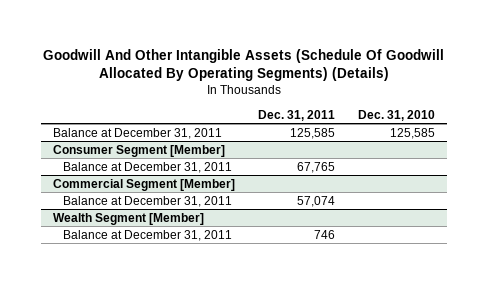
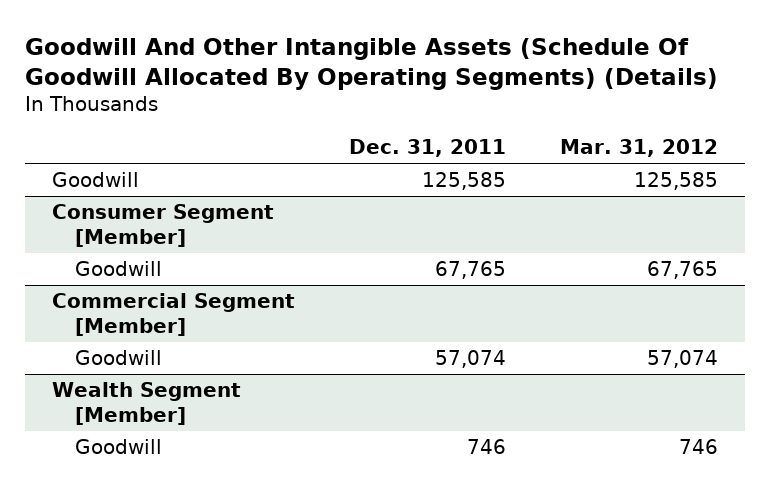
- | Dec. 31, 2011 | Dec. 31, 2010
+ | Dec. 31, 2011 | Mar. 31, 2012
- Balance at December 31, 2011 | 125,585 | 125,585
+ Goodwill | 125,585 | 125,585
@ Consumer Segment [Member]
- Balance at December 31, 2011 | 67,765 |
+ Goodwill | 67,765 | 67,765
@ Commercial Segment [Member]
- Balance at December 31, 2011 | 57,074 |
+ Goodwill | 57,074 | 57,074
@ Wealth Segment [Member]
- Balance at December 31, 2011 | 746 |
+ Goodwill | 746 | 746

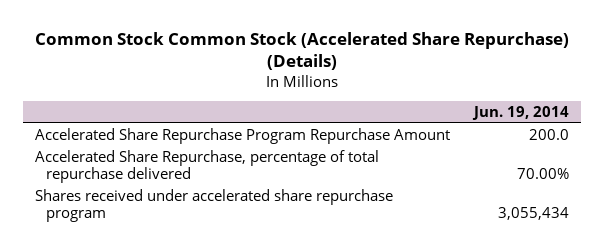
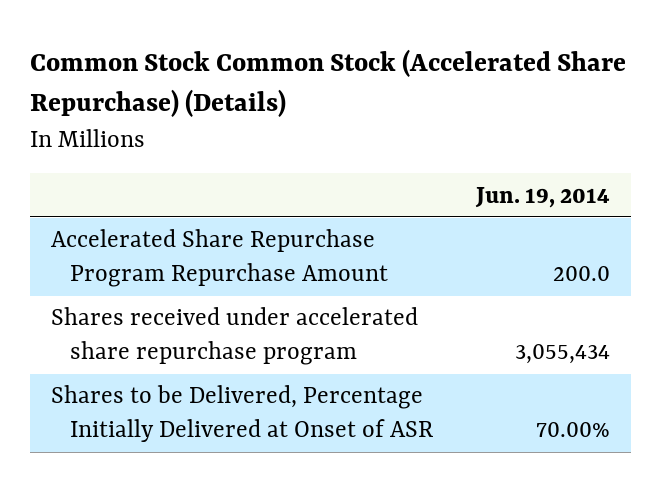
- Accelerated Share Repurchase, percentage of total repurchase delivered | 70.00%
+ Shares to be Delivered, Percentage Initially Delivered at Onset of ASR | 70.00%

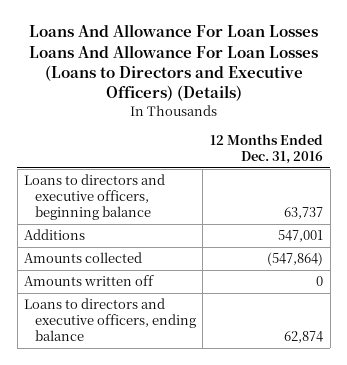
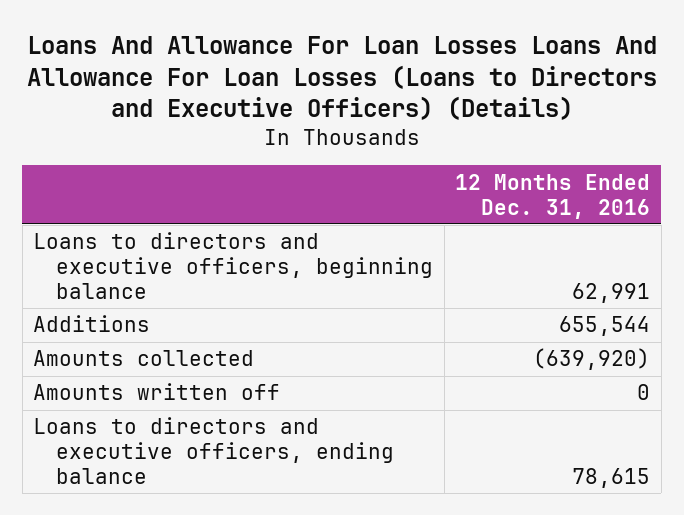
- Loans to directors and executive officers, beginning balance | 63,737
- Additions | 547,001
- Amounts collected | (547,864)
+ Loans to directors and executive officers, beginning balance | 62,991
+ Additions | 655,544
+ Amounts collected | (639,920)
- Loans to directors and executive officers, ending balance | 62,874
+ Loans to directors and executive officers, ending balance | 78,615

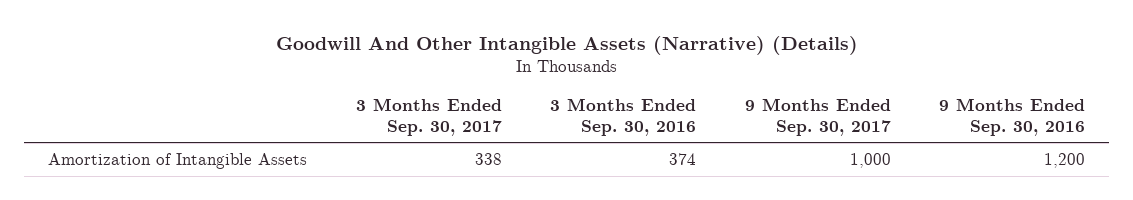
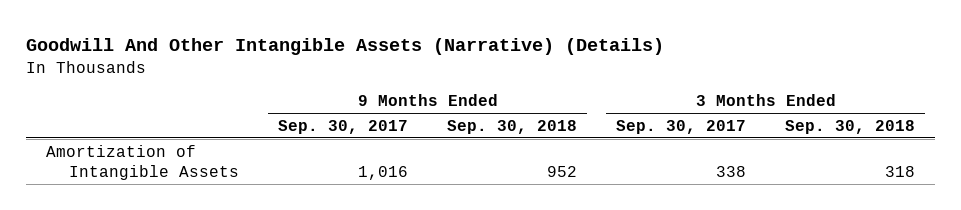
- | 3 Months Ended Sep. 30, 2017 | 3 Months Ended Sep. 30, 2016 | 9 Months Ended Sep. 30, 2017 | 9 Months Ended Sep. 30, 2016
+ | 9 Months Ended Sep. 30, 2017 | 9 Months Ended Sep. 30, 2018 | 3 Months Ended Sep. 30, 2017 | 3 Months Ended Sep. 30, 2018
- Amortization of Intangible Assets | 338 | 374 | 1,000 | 1,200
+ Amortization of Intangible Assets | 1,016 | 952 | 338 | 318

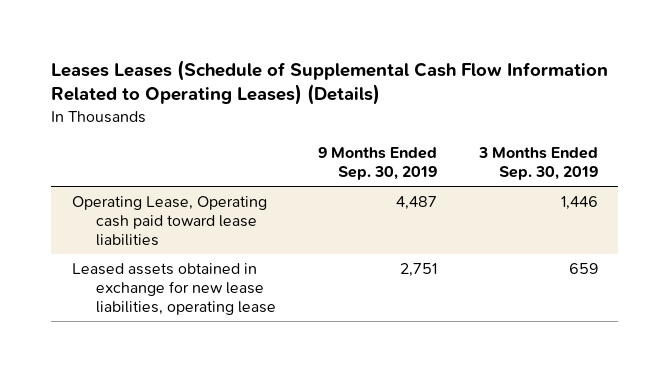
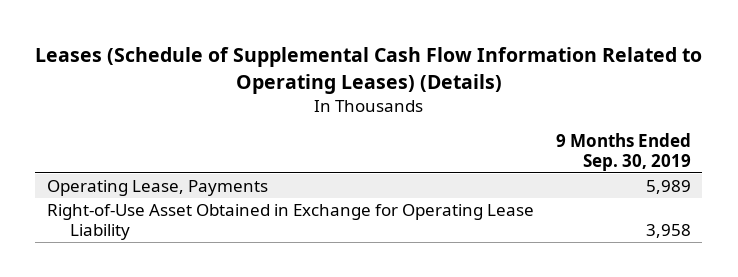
- Leases Leases (Schedule of Supplemental Cash Flow Information Related to Operating Leases) (Details)
+ Leases (Schedule of Supplemental Cash Flow Information Related to Operating Leases) (Details)
- | 9 Months Ended Sep. 30, 2019 | 3 Months Ended Sep. 30, 2019
+ | 9 Months Ended Sep. 30, 2019
- Operating Lease, Operating cash paid toward lease liabilities | 4,487 | 1,446
- Leased assets obtained in exchange for new lease liabilities, operating lease | 2,751 | 659
+ Operating Lease, Payments | 5,989
+ Right-of-Use Asset Obtained in Exchange for Operating Lease Liability | 3,958

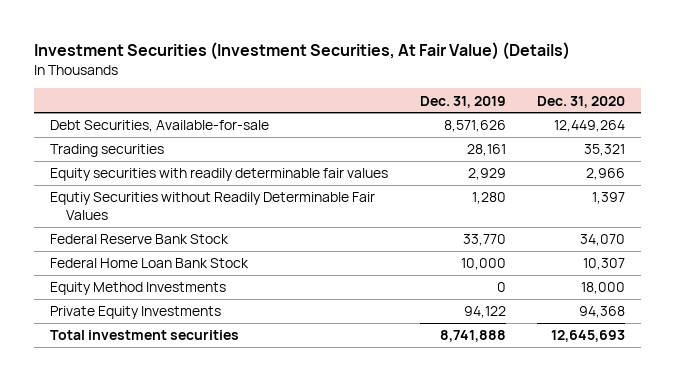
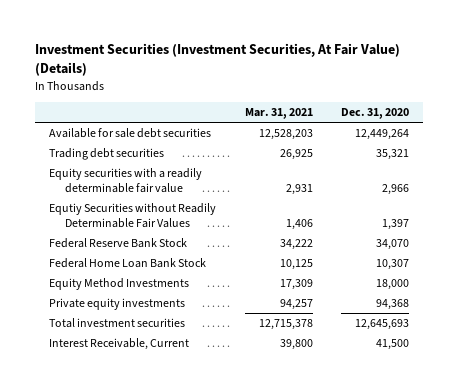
- | Dec. 31, 2019 | Dec. 31, 2020
+ | Mar. 31, 2021 | Dec. 31, 2020
- Debt Securities, Available-for-sale | 8,571,626 | 12,449,264
- Trading securities | 28,161 | 35,321
- Equity securities with readily determinable fair values | 2,929 | 2,966
+ Available for sale debt securities | 12,528,203 | 12,449,264
+ Trading debt securities | 26,925 | 35,321
+ Equity securities with a readily determinable fair value | 2,931 | 2,966
- Private Equity Investments | 94,122 | 94,368
+ Private equity investments | 94,257 | 94,368
+ Interest Receivable, Current | 39,800 | 41,500

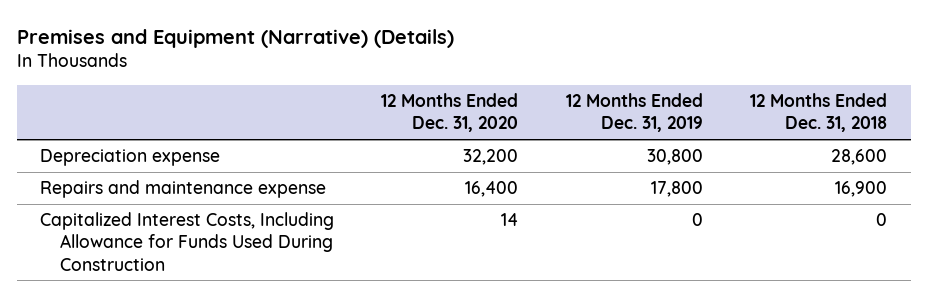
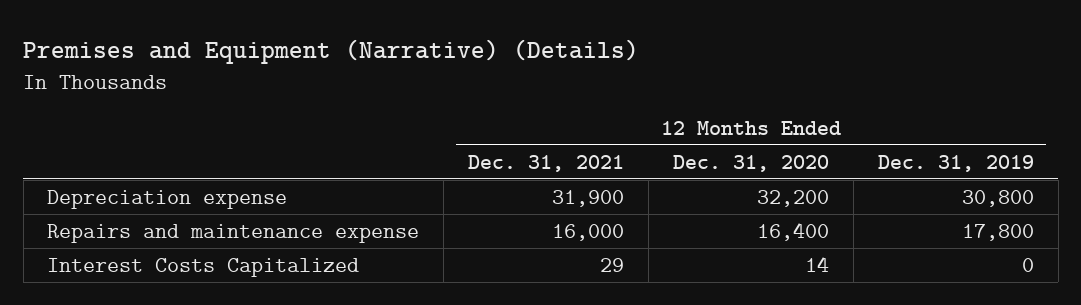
- | 12 Months Ended Dec. 31, 2020 | 12 Months Ended Dec. 31, 2019 | 12 Months Ended Dec. 31, 2018
+ | 12 Months Ended Dec. 31, 2021 | 12 Months Ended Dec. 31, 2020 | 12 Months Ended Dec. 31, 2019
- Capitalized Interest Costs, Including Allowance for Funds Used During Construction | 14 | 0 | 0
+ Interest Costs Capitalized | 29 | 14 | 0

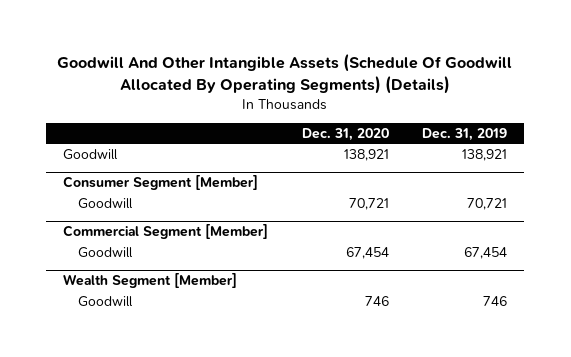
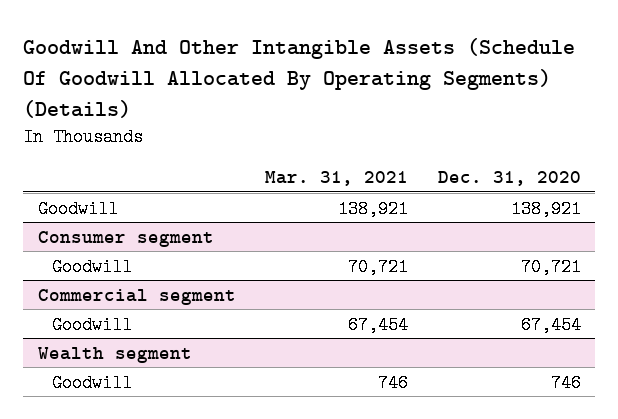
- | Dec. 31, 2020 | Dec. 31, 2019
+ | Mar. 31, 2021 | Dec. 31, 2020
- Consumer Segment [Member]
+ Consumer segment
- Commercial Segment [Member]
+ Commercial segment
- Wealth Segment [Member]
+ Wealth segment

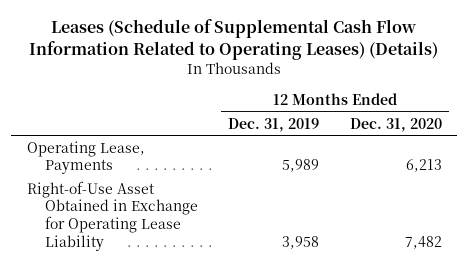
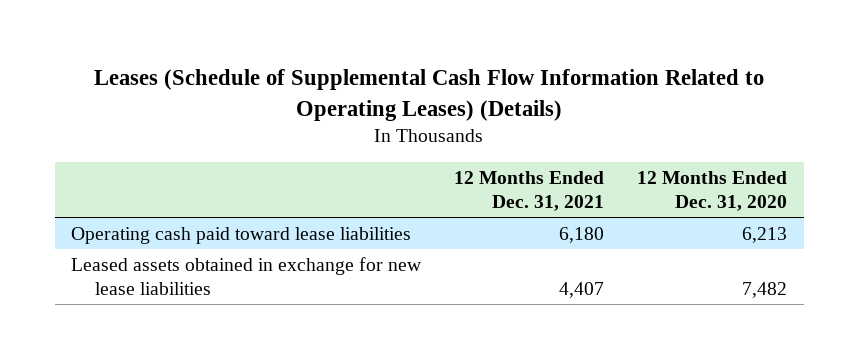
- | 12 Months Ended Dec. 31, 2019 | 12 Months Ended Dec. 31, 2020
+ | 12 Months Ended Dec. 31, 2021 | 12 Months Ended Dec. 31, 2020
- Operating Lease, Payments | 5,989 | 6,213
- Right-of-Use Asset Obtained in Exchange for Operating Lease Liability | 3,958 | 7,482
+ Operating cash paid toward lease liabilities | 6,180 | 6,213
+ Leased assets obtained in exchange for new lease liabilities | 4,407 | 7,482

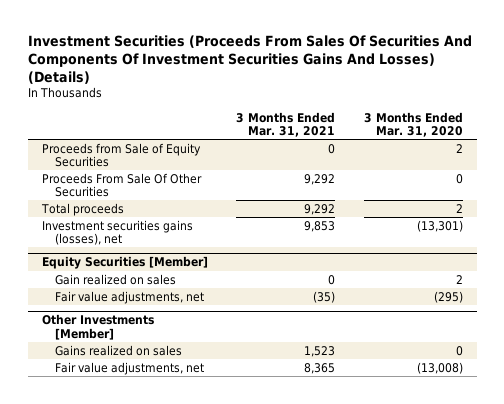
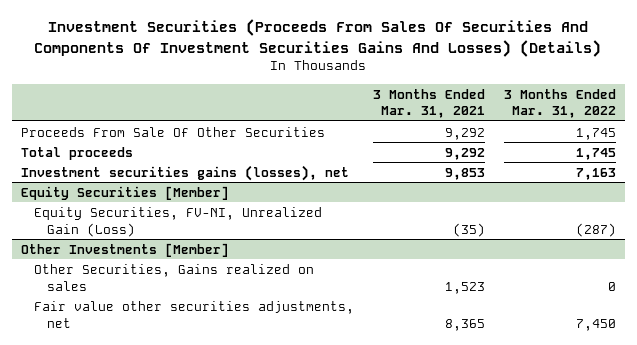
- | 3 Months Ended Mar. 31, 2021 | 3 Months Ended Mar. 31, 2020
+ | 3 Months Ended Mar. 31, 2021 | 3 Months Ended Mar. 31, 2022
- Proceeds from Sale of Equity Securities | 0 | 2
@ Equity Securities [Member]
- Gain realized on sales | 0 | 2
- Fair value adjustments, net | (35) | (295)
+ Equity Securities, FV-NI, Unrealized Gain (Loss) | (35) | (287)
@ Other Investments [Member]
- Gains realized on sales | 1,523 | 0
- Fair value adjustments, net | 8,365 | (13,008)
+ Other Securities, Gains realized on sales | 1,523 | 0
+ Fair value other securities adjustments, net | 8,365 | 7,450

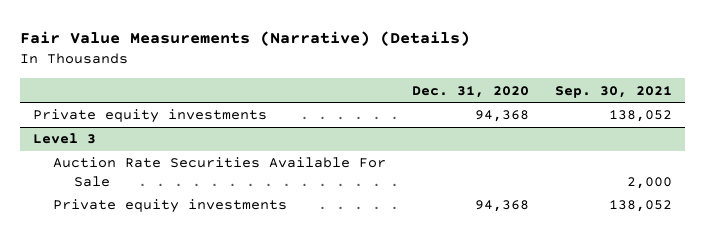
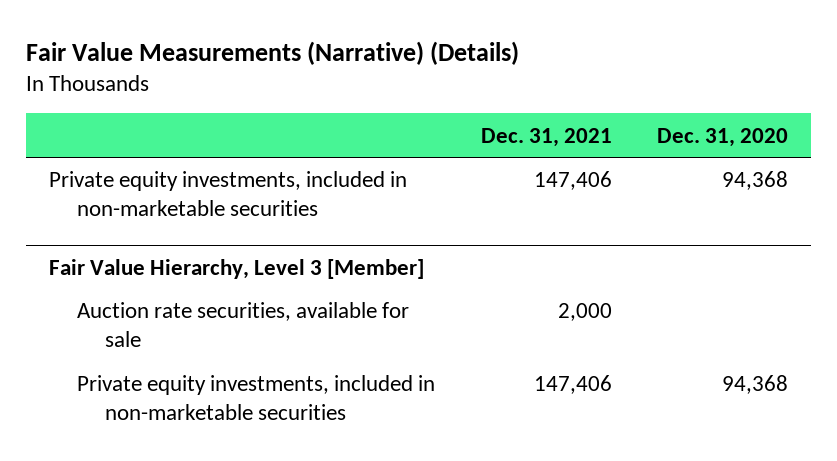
- | Dec. 31, 2020 | Sep. 30, 2021
+ | Dec. 31, 2021 | Dec. 31, 2020
- Private equity investments | 94,368 | 138,052
- Level 3
- Auction Rate Securities Available For Sale | | 2,000
- Private equity investments | 94,368 | 138,052
+ Private equity investments, included in non-marketable securities | 147,406 | 94,368
+ Fair Value Hierarchy, Level 3 [Member]
+ Auction rate securities, available for sale | 2,000 |
+ Private equity investments, included in non-marketable securities | 147,406 | 94,368

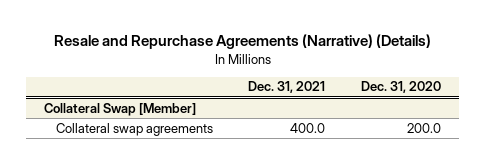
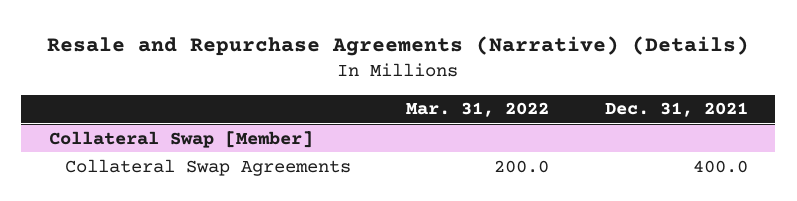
- | Dec. 31, 2021 | Dec. 31, 2020
+ | Mar. 31, 2022 | Dec. 31, 2021
@ Collateral Swap [Member]
- Collateral swap agreements | 400.0 | 200.0
+ Collateral Swap Agreements | 200.0 | 400.0

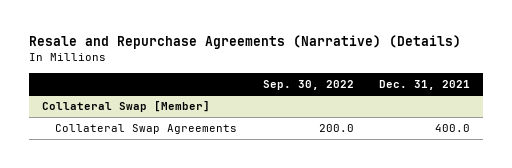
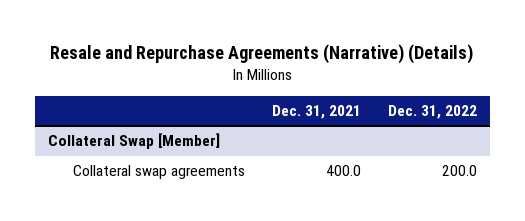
- | Sep. 30, 2022 | Dec. 31, 2021
+ | Dec. 31, 2021 | Dec. 31, 2022
@ Collateral Swap [Member]
- Collateral Swap Agreements | 200.0 | 400.0
+ Collateral swap agreements | 400.0 | 200.0

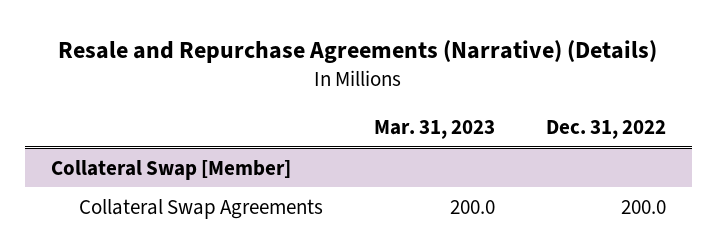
- | Dec. 31, 2021 | Dec. 31, 2022
+ | Mar. 31, 2023 | Dec. 31, 2022
@ Collateral Swap [Member]
- Collateral swap agreements | 400.0 | 200.0
+ Collateral Swap Agreements | 200.0 | 200.0

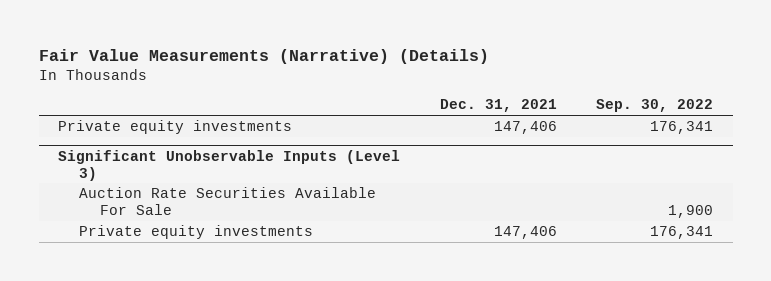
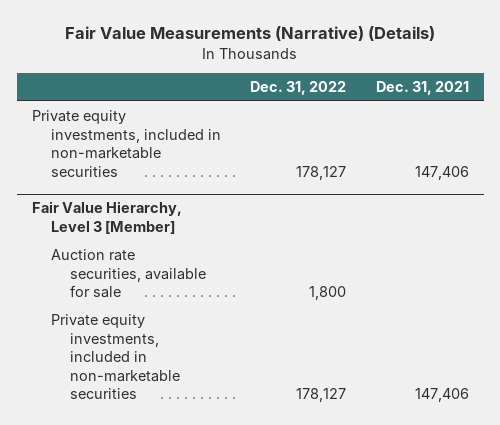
- | Dec. 31, 2021 | Sep. 30, 2022
+ | Dec. 31, 2022 | Dec. 31, 2021
- Private equity investments | 147,406 | 176,341
- Significant Unobservable Inputs (Level 3)
- Auction Rate Securities Available For Sale | | 1,900
- Private equity investments | 147,406 | 176,341
+ Private equity investments, included in non-marketable securities | 178,127 | 147,406
+ Fair Value Hierarchy, Level 3 [Member]
+ Auction rate securities, available for sale | 1,800 |
+ Private equity investments, included in non-marketable securities | 178,127 | 147,406

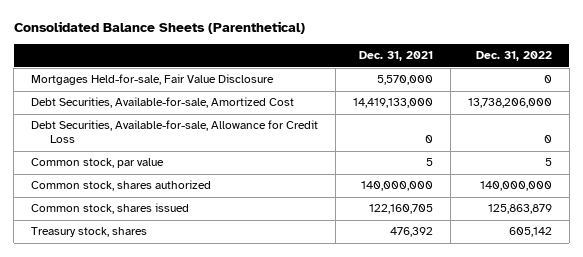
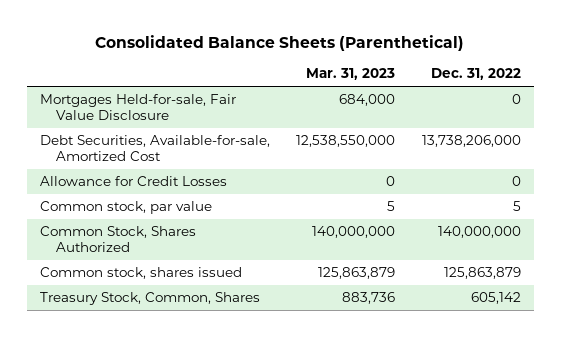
- | Dec. 31, 2021 | Dec. 31, 2022
+ | Mar. 31, 2023 | Dec. 31, 2022
- Debt Securities, Available-for-sale, Allowance for Credit Loss | 0 | 0
+ Allowance for Credit Losses | 0 | 0
- Common stock, shares authorized | 140,000,000 | 140,000,000
+ Common Stock, Shares Authorized | 140,000,000 | 140,000,000
- Treasury stock, shares | 476,392 | 605,142
+ Treasury Stock, Common, Shares | 883,736 | 605,142

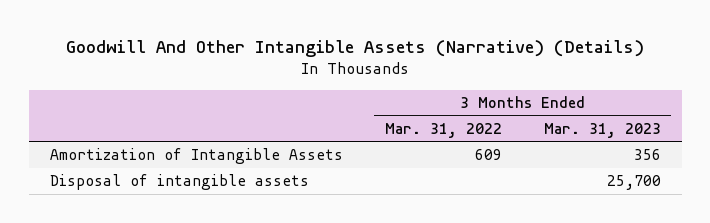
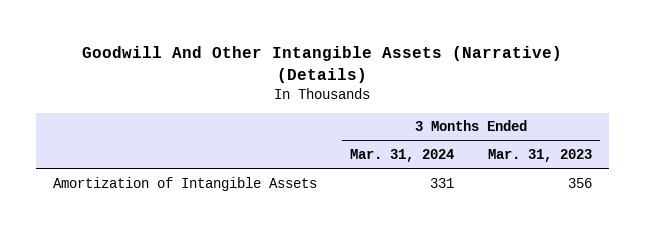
- | 3 Months Ended Mar. 31, 2022 | 3 Months Ended Mar. 31, 2023
+ | 3 Months Ended Mar. 31, 2024 | 3 Months Ended Mar. 31, 2023
- Disposal of intangible assets | | 25,700

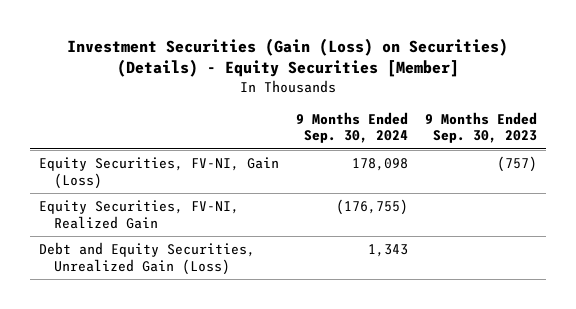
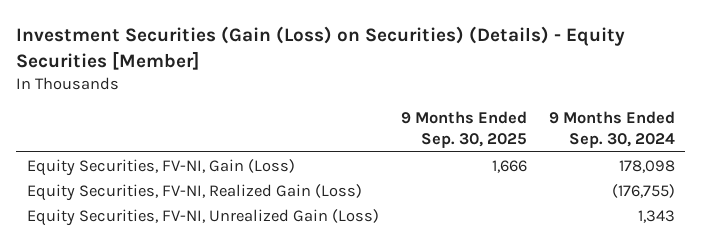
- | 9 Months Ended Sep. 30, 2024 | 9 Months Ended Sep. 30, 2023
+ | 9 Months Ended Sep. 30, 2025 | 9 Months Ended Sep. 30, 2024
- Equity Securities, FV-NI, Realized Gain | (176,755) |
- Debt and Equity Securities, Unrealized Gain (Loss) | 1,343 |
+ Equity Securities, FV-NI, Realized Gain (Loss) | | (176,755)
+ Equity Securities, FV-NI, Unrealized Gain (Loss) | | 1,343

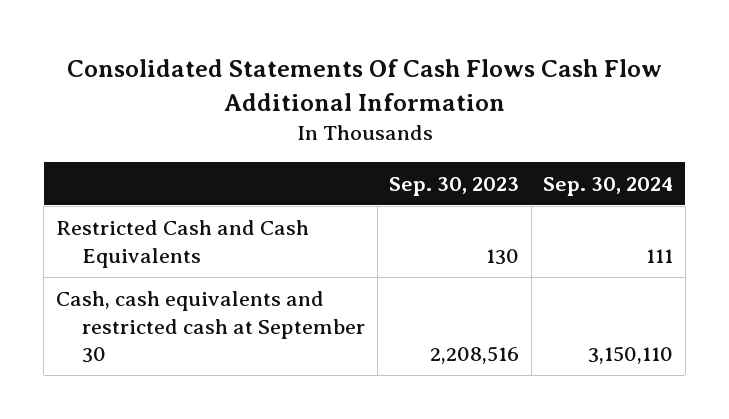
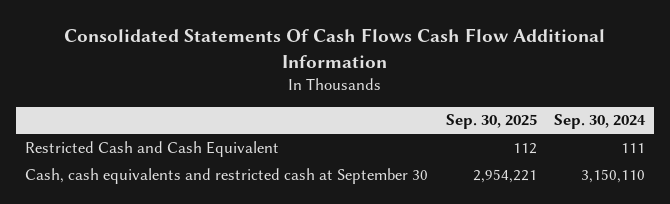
- | Sep. 30, 2023 | Sep. 30, 2024
+ | Sep. 30, 2025 | Sep. 30, 2024
- Restricted Cash and Cash Equivalents | 130 | 111
+ Restricted Cash and Cash Equivalent | 112 | 111

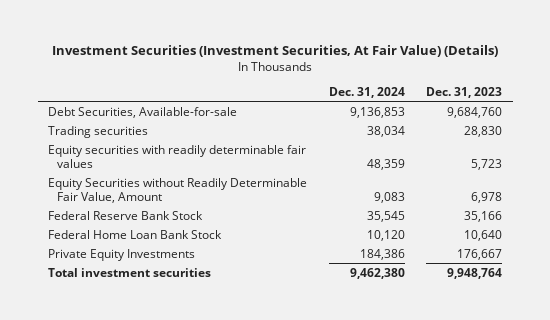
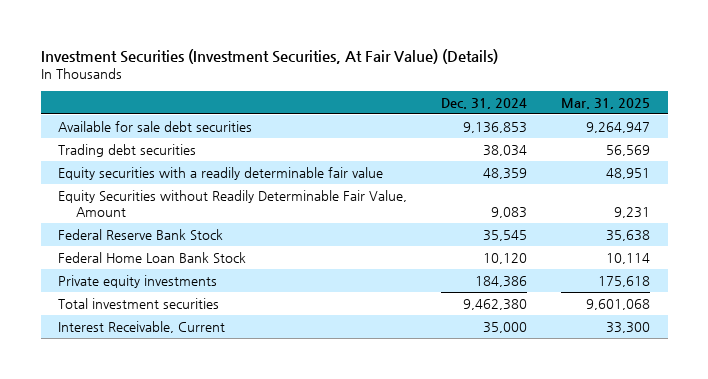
- | Dec. 31, 2024 | Dec. 31, 2023
+ | Dec. 31, 2024 | Mar. 31, 2025
- Debt Securities, Available-for-sale | 9,136,853 | 9,684,760
- Trading securities | 38,034 | 28,830
- Equity securities with readily determinable fair values | 48,359 | 5,723
+ Available for sale debt securities | 9,136,853 | 9,264,947
+ Trading debt securities | 38,034 | 56,569
+ Equity securities with a readily determinable fair value | 48,359 | 48,951
- Private Equity Investments | 184,386 | 176,667
+ Private equity investments | 184,386 | 175,618
+ Interest Receivable, Current | 35,000 | 33,300

